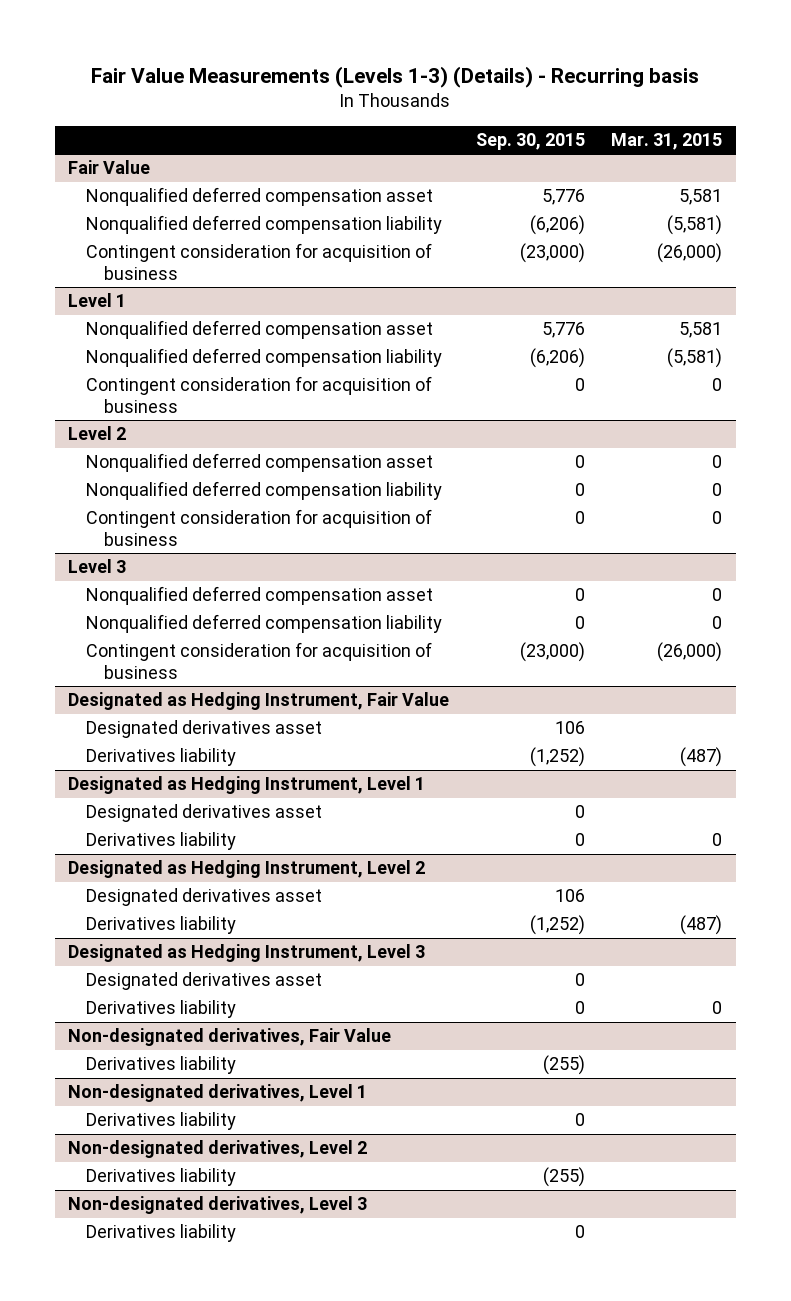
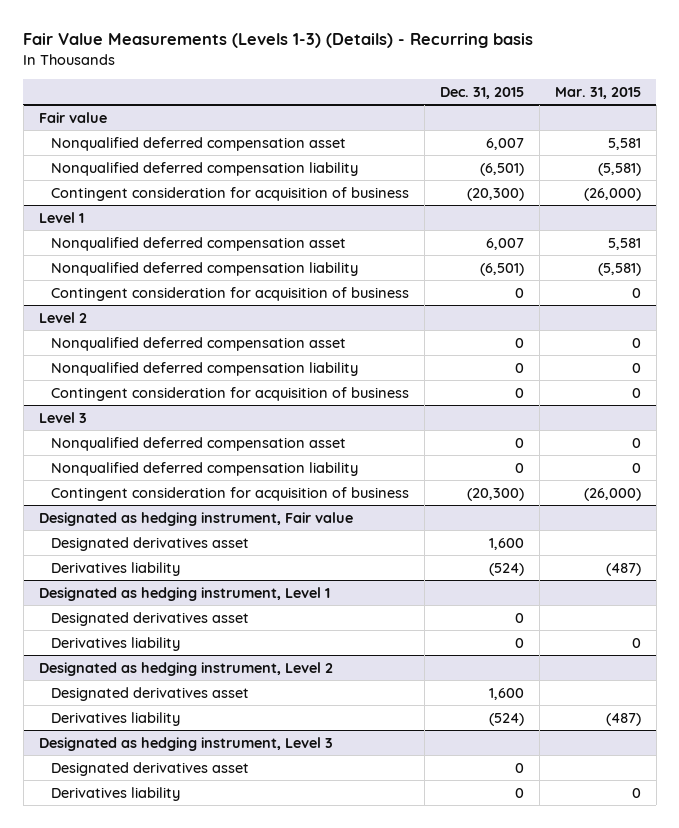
- | Sep. 30, 2015 | Mar. 31, 2015
+ | Dec. 31, 2015 | Mar. 31, 2015
- Fair Value
+ Fair value
- Designated as Hedging Instrument, Fair Value
+ Designated as hedging instrument, Fair value
- Designated as Hedging Instrument, Level 1
+ Designated as hedging instrument, Level 1
- Designated as Hedging Instrument, Level 2
+ Designated as hedging instrument, Level 2
- Designated as Hedging Instrument, Level 3
+ Designated as hedging instrument, Level 3
- Non-designated derivatives, Fair Value
- Derivatives liability | (255) |
- Non-designated derivatives, Level 1
- Derivatives liability | 0 |
- Non-designated derivatives, Level 2
- Derivatives liability | (255) |
- Non-designated derivatives, Level 3
- Derivatives liability | 0 |

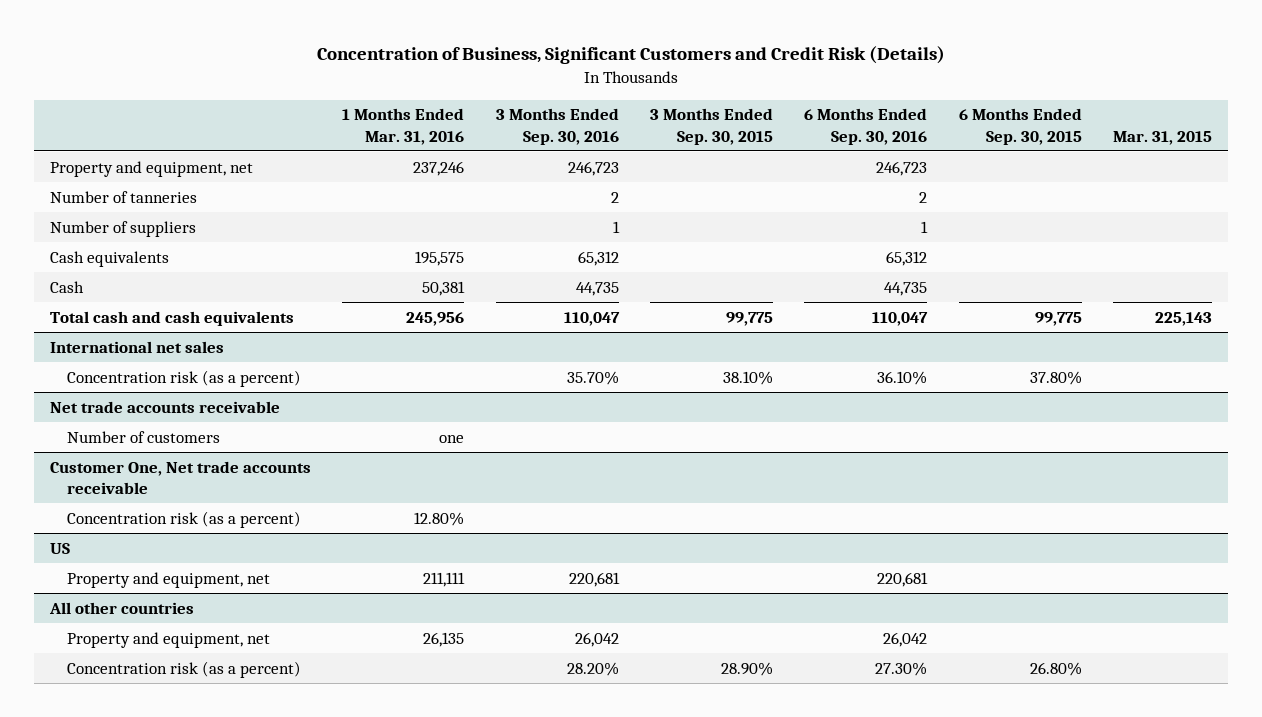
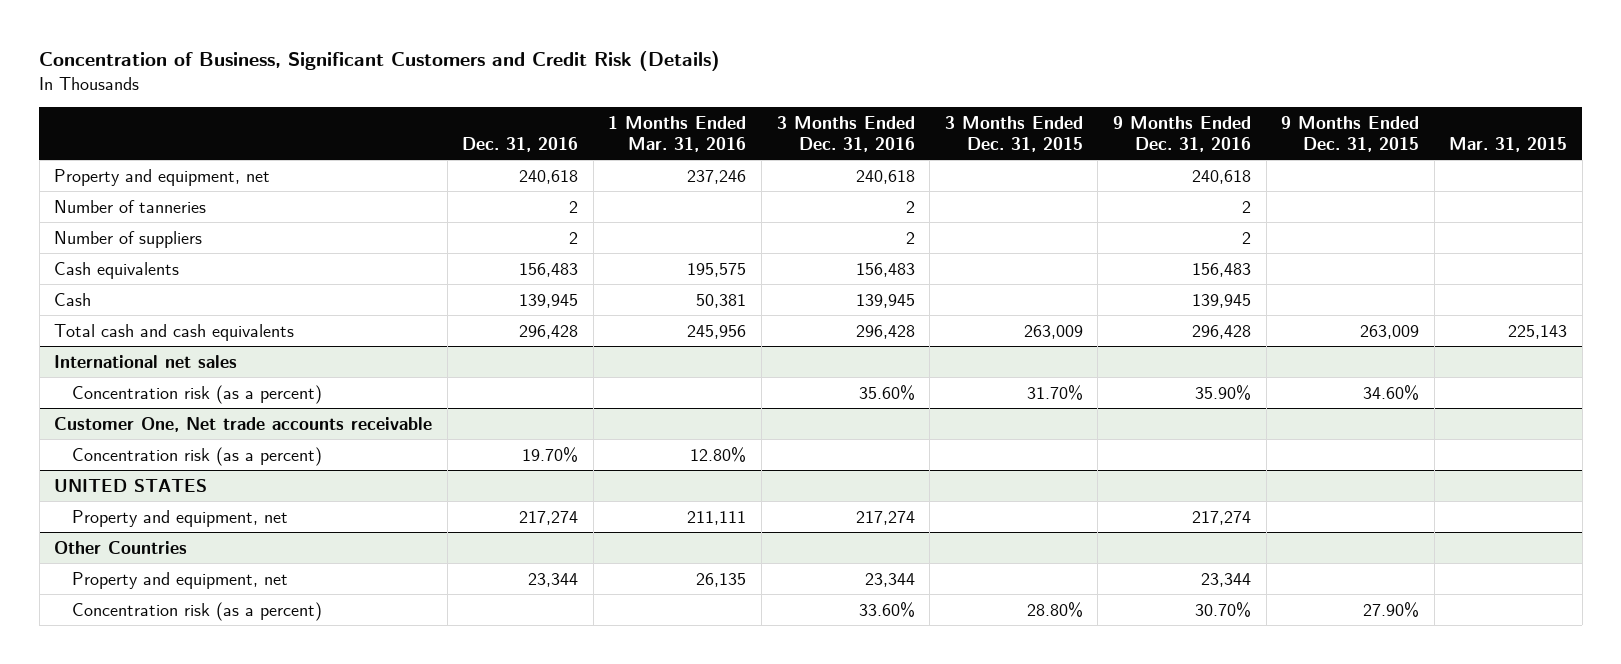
- | 1 Months Ended Mar. 31, 2016 | 3 Months Ended Sep. 30, 2016 | 3 Months Ended Sep. 30, 2015 | 6 Months Ended Sep. 30, 2016 | 6 Months Ended Sep. 30, 2015 | Mar. 31, 2015
+ | Dec. 31, 2016 | 1 Months Ended Mar. 31, 2016 | 3 Months Ended Dec. 31, 2016 | 3 Months Ended Dec. 31, 2015 | 9 Months Ended Dec. 31, 2016 | 9 Months Ended Dec. 31, 2015 | Mar. 31, 2015
- Net trade accounts receivable
- Number of customers | one | | | | |
- US
+ UNITED STATES
- All other countries
+ Other Countries

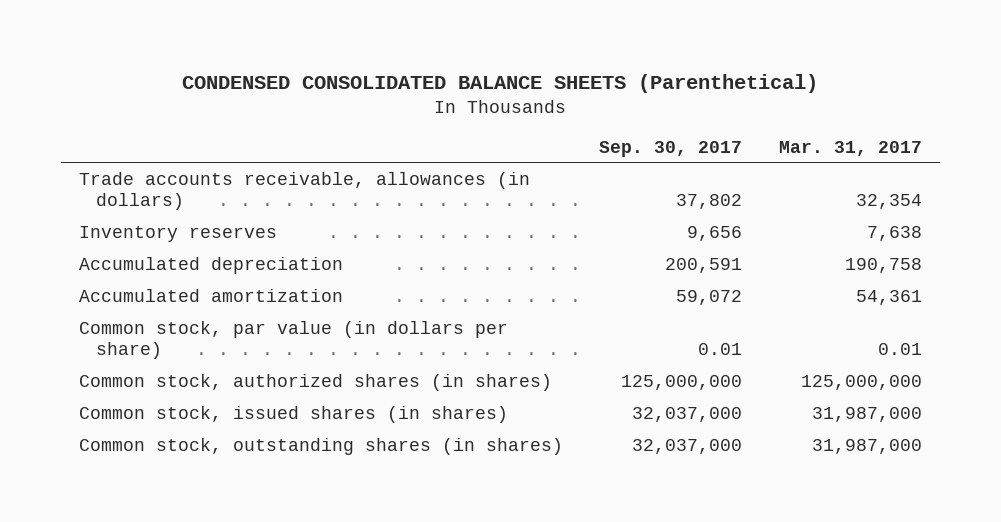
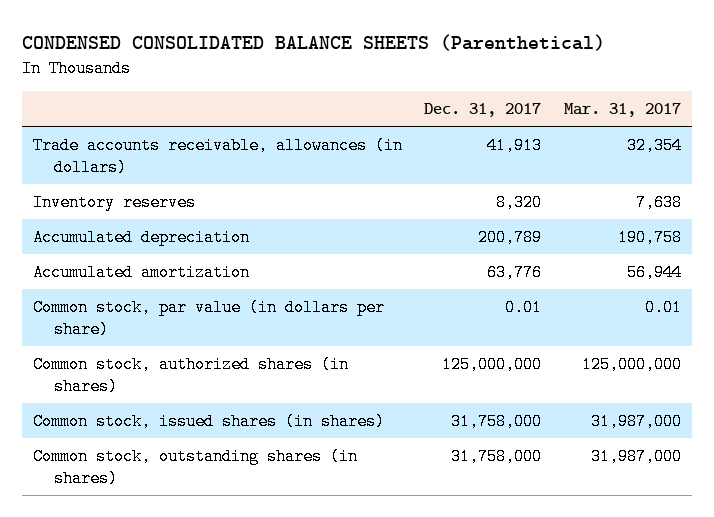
- | Sep. 30, 2017 | Mar. 31, 2017
+ | Dec. 31, 2017 | Mar. 31, 2017
- Accumulated amortization | 59,072 | 54,361
+ Accumulated amortization | 63,776 | 56,944

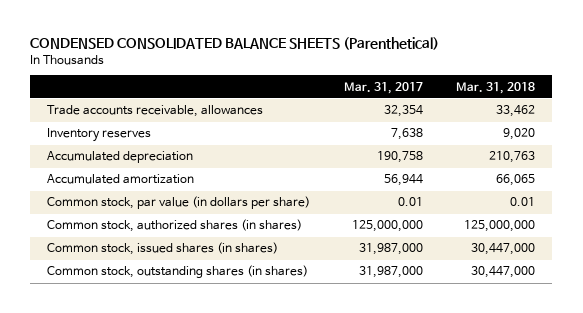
- | Dec. 31, 2017 | Mar. 31, 2017
+ | Mar. 31, 2017 | Mar. 31, 2018
- Trade accounts receivable, allowances (in dollars) | 41,913 | 32,354
+ Trade accounts receivable, allowances | 32,354 | 33,462

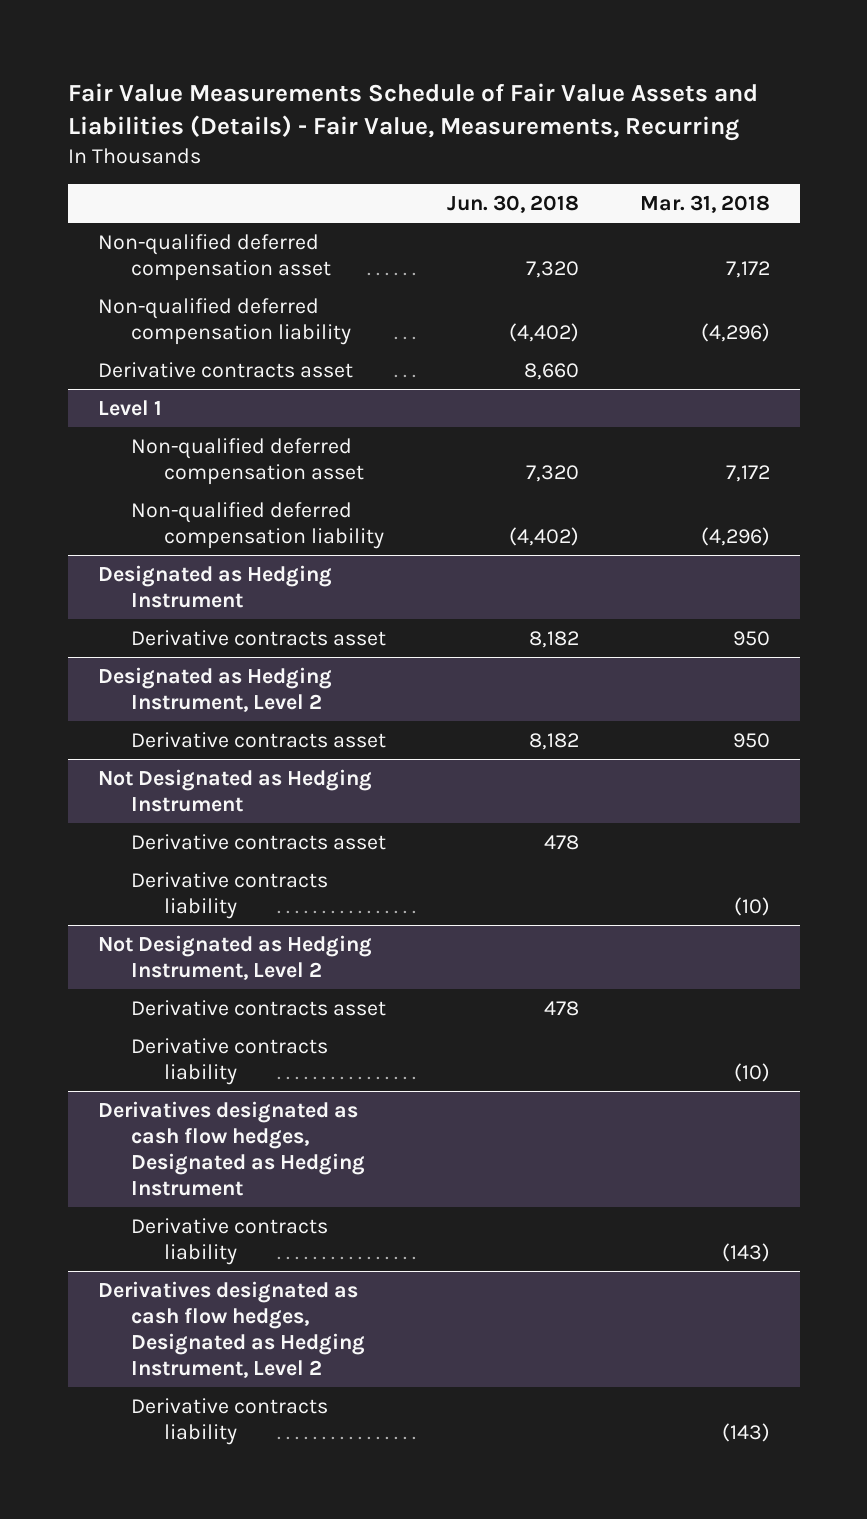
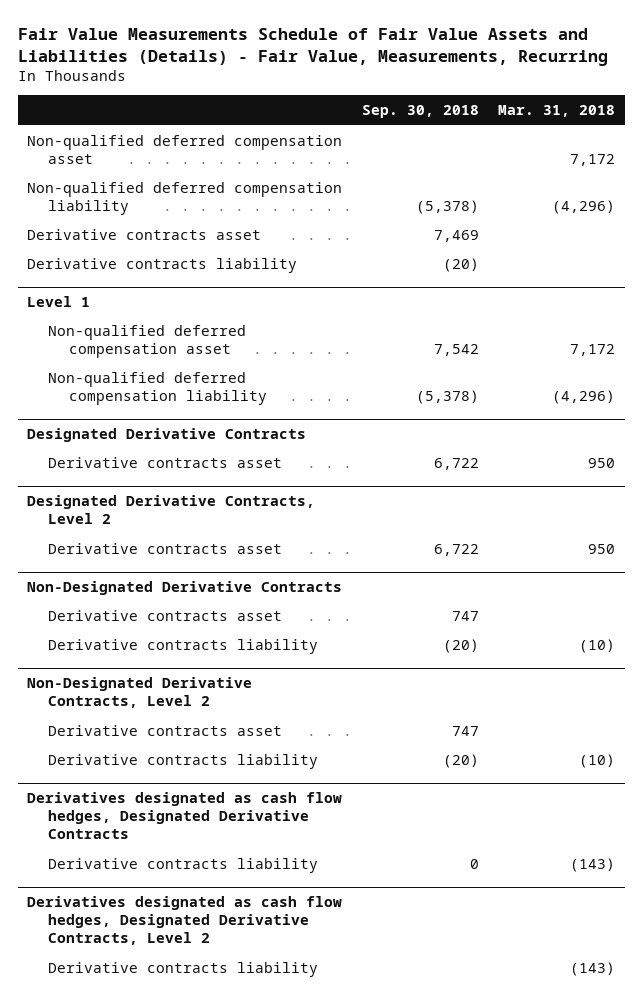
- | Jun. 30, 2018 | Mar. 31, 2018
+ | Sep. 30, 2018 | Mar. 31, 2018
+ Derivative contracts liability | (20) |
- Designated as Hedging Instrument
+ Designated Derivative Contracts
- Designated as Hedging Instrument, Level 2
+ Designated Derivative Contracts, Level 2
- Not Designated as Hedging Instrument
+ Non-Designated Derivative Contracts
- Not Designated as Hedging Instrument, Level 2
+ Non-Designated Derivative Contracts, Level 2
- Derivatives designated as cash flow hedges, Designated as Hedging Instrument
+ Derivatives designated as cash flow hedges, Designated Derivative Contracts
- Derivatives designated as cash flow hedges, Designated as Hedging Instrument, Level 2
+ Derivatives designated as cash flow hedges, Designated Derivative Contracts, Level 2

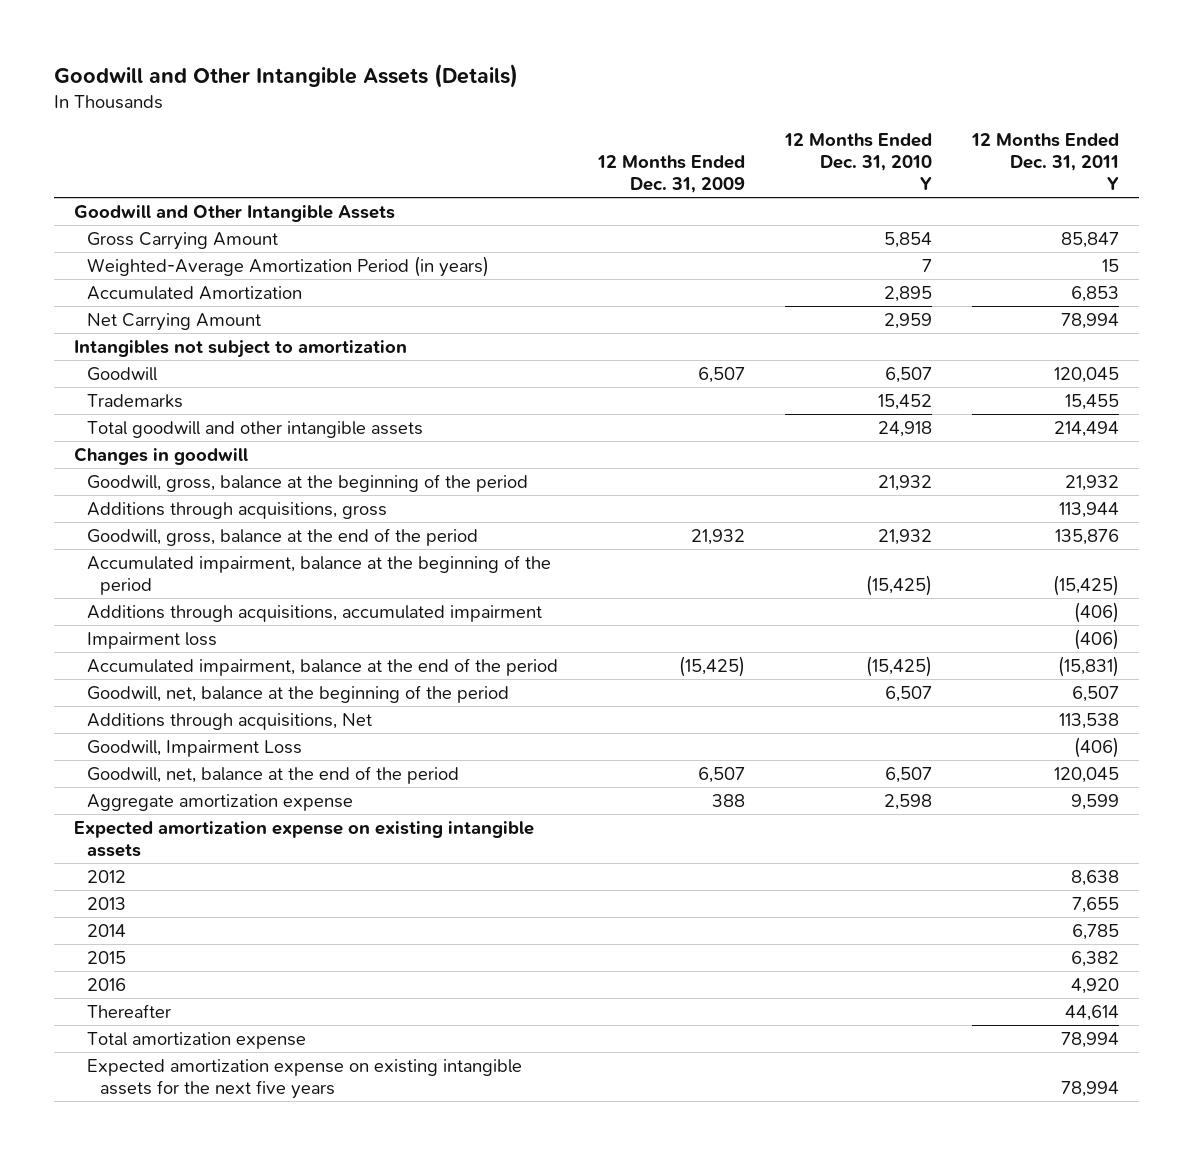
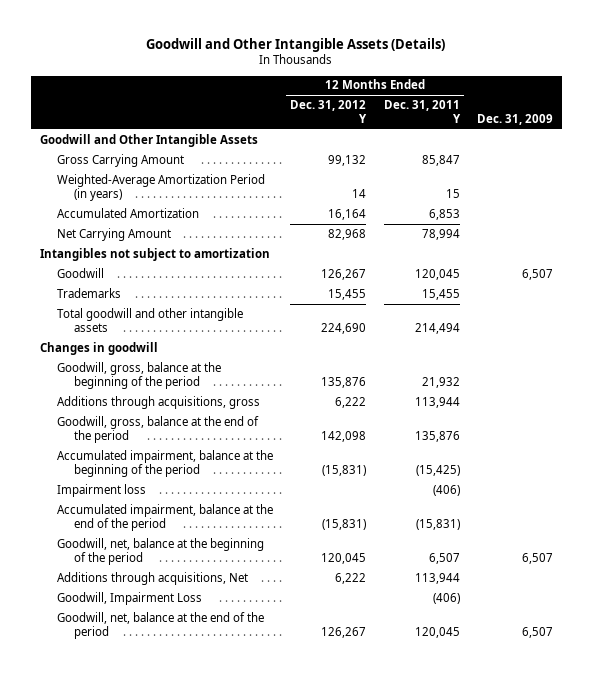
- | 12 Months Ended Dec. 31, 2009 | 12 Months Ended Dec. 31, 2010 Y | 12 Months Ended Dec. 31, 2011 Y
+ | 12 Months Ended Dec. 31, 2012 Y | 12 Months Ended Dec. 31, 2011 Y | Dec. 31, 2009
- Additions through acquisitions, accumulated impairment | | | (406)
- Additions through acquisitions, Net | | | 113,538
+ Additions through acquisitions, Net | 6,222 | 113,944 |
- Aggregate amortization expense | 388 | 2,598 | 9,599
- Expected amortization expense on existing intangible assets
- 2012 | | | 8,638
- 2013 | | | 7,655
- 2014 | | | 6,785
- 2015 | | | 6,382
- 2016 | | | 4,920
- Thereafter | | | 44,614
- Total amortization expense | | | 78,994
- Expected amortization expense on existing intangible assets for the next five years | | | 78,994

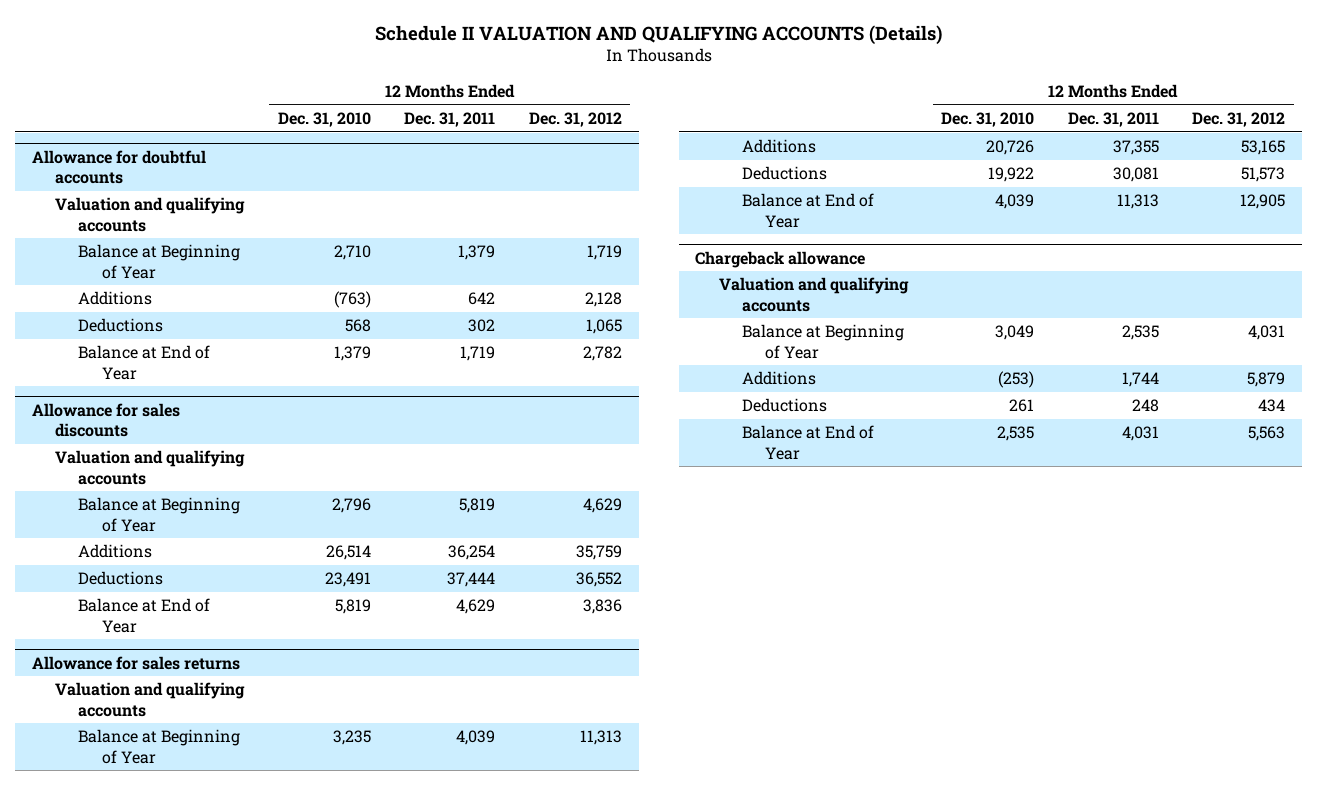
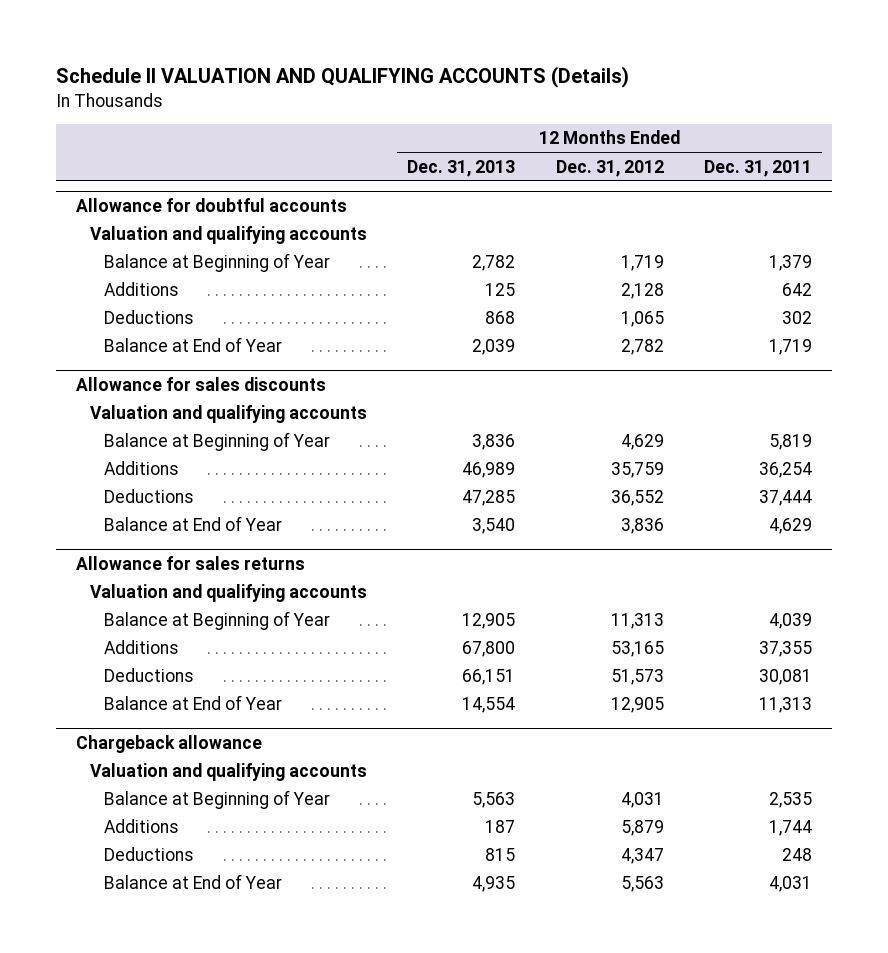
- | 12 Months Ended Dec. 31, 2010 | 12 Months Ended Dec. 31, 2011 | 12 Months Ended Dec. 31, 2012
+ | 12 Months Ended Dec. 31, 2013 | 12 Months Ended Dec. 31, 2012 | 12 Months Ended Dec. 31, 2011
@ Chargeback allowance
- Deductions | 261 | 248 | 434
+ Deductions | 815 | 4,347 | 248

